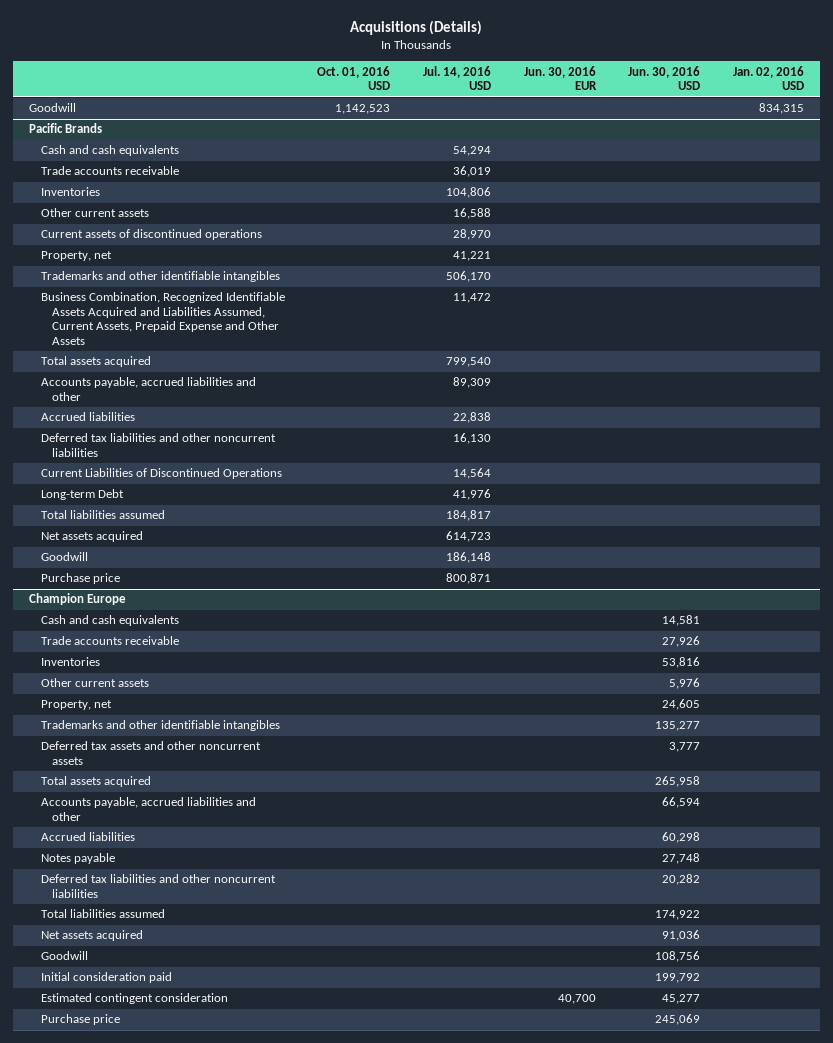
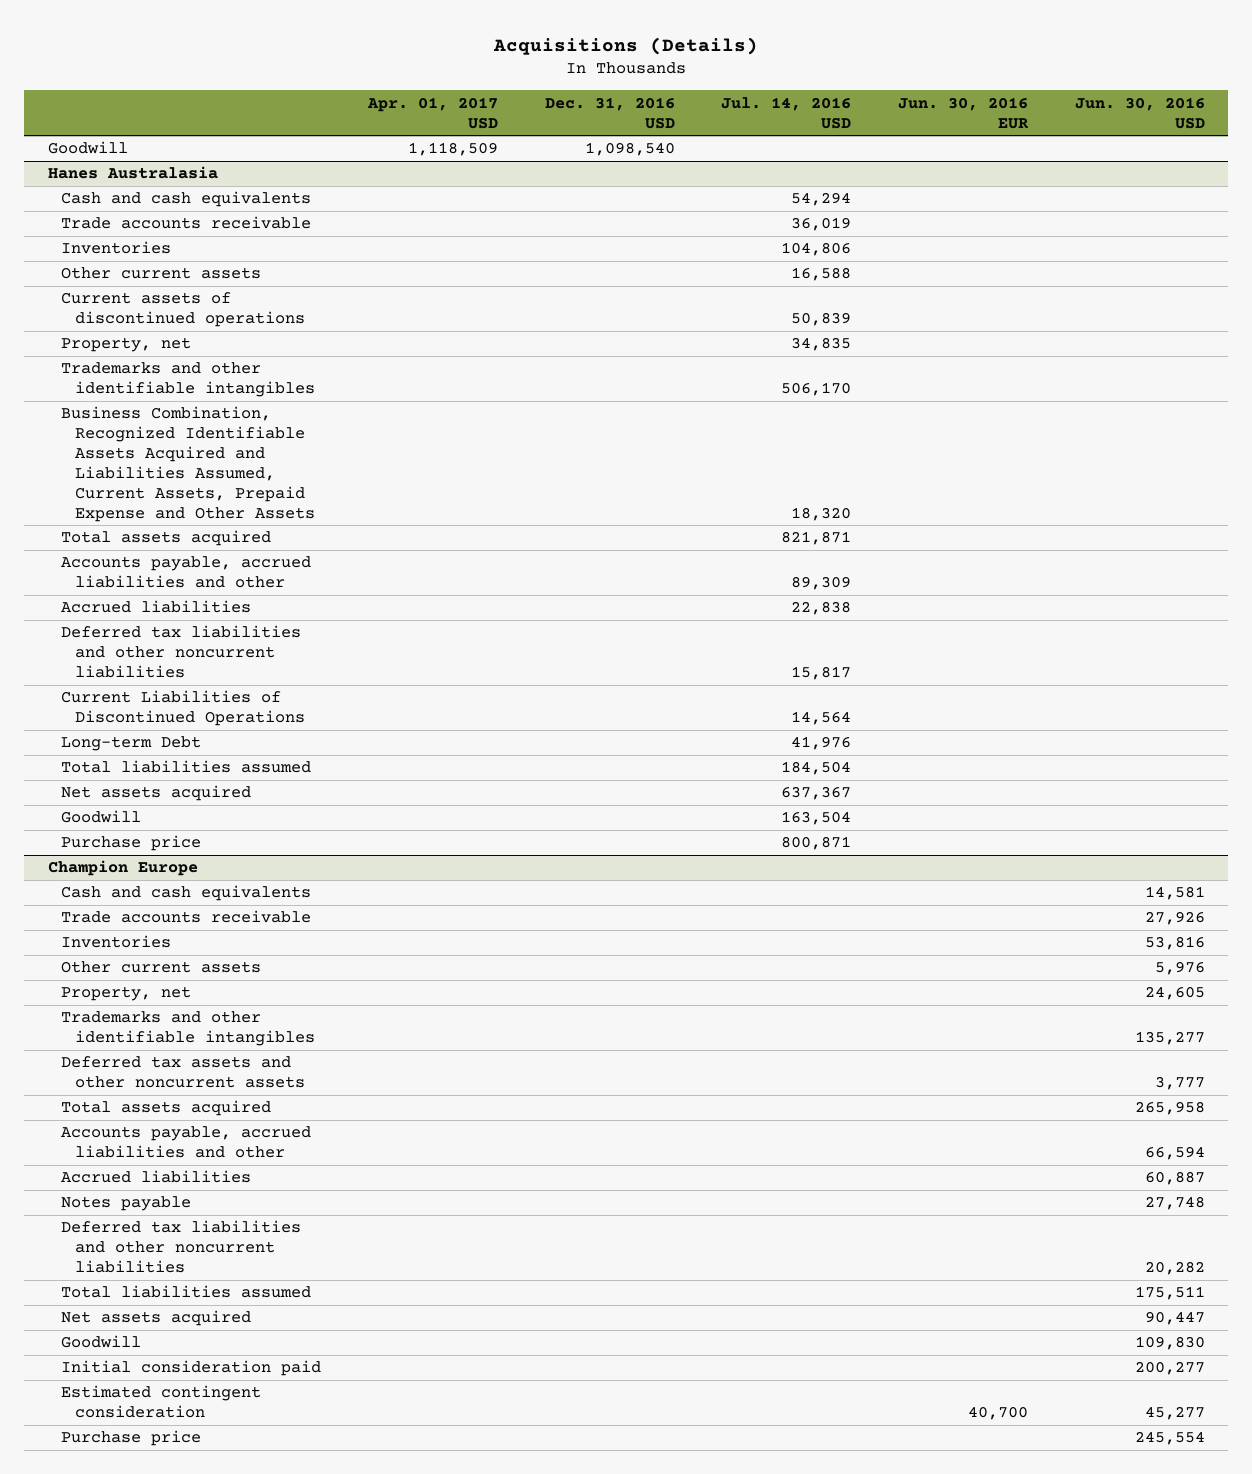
- | Oct. 01, 2016 USD | Jul. 14, 2016 USD | Jun. 30, 2016 EUR | Jun. 30, 2016 USD | Jan. 02, 2016 USD
+ | Apr. 01, 2017 USD | Dec. 31, 2016 USD | Jul. 14, 2016 USD | Jun. 30, 2016 EUR | Jun. 30, 2016 USD
- Pacific Brands
+ Hanes Australasia
- Current assets of discontinued operations | | 28,970 | | |
- Property, net | | 41,221 | | |
+ Current assets of discontinued operations | | | 50,839 | |
+ Property, net | | | 34,835 | |
- Business Combination, Recognized Identifiable Assets Acquired and Liabilities Assumed, Current Assets, Prepaid Expense and Other Assets | | 11,472 | | |
- Total assets acquired | | 799,540 | | |
+ Business Combination, Recognized Identifiable Assets Acquired and Liabilities Assumed, Current Assets, Prepaid Expense and Other Assets | | | 18,320 | |
+ Total assets acquired | | | 821,871 | |
- Deferred tax liabilities and other noncurrent liabilities | | 16,130 | | |
+ Deferred tax liabilities and other noncurrent liabilities | | | 15,817 | |
- Total liabilities assumed | | 184,817 | | |
- Net assets acquired | | 614,723 | | |
- Goodwill | | 186,148 | | |
+ Total liabilities assumed | | | 184,504 | |
+ Net assets acquired | | | 637,367 | |
+ Goodwill | | | 163,504 | |
@ Champion Europe
- Accrued liabilities | | | | 60,298 |
+ Accrued liabilities | | | | | 60,887
- Total liabilities assumed | | | | 174,922 |
- Net assets acquired | | | | 91,036 |
- Goodwill | | | | 108,756 |
- Initial consideration paid | | | | 199,792 |
+ Total liabilities assumed | | | | | 175,511
+ Net assets acquired | | | | | 90,447
+ Goodwill | | | | | 109,830
+ Initial consideration paid | | | | | 200,277
- Purchase price | | | | 245,069 |
+ Purchase price | | | | | 245,554

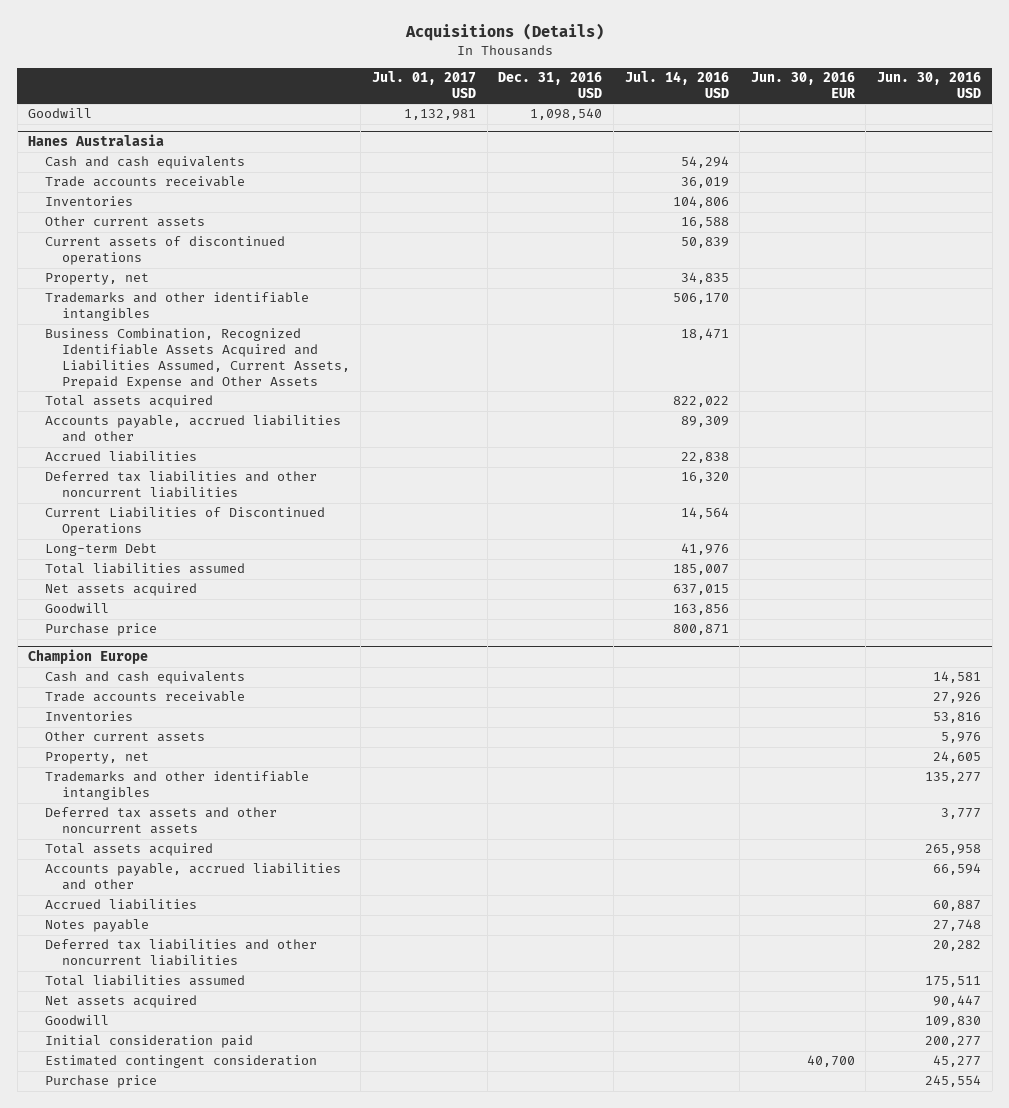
- | Apr. 01, 2017 USD | Dec. 31, 2016 USD | Jul. 14, 2016 USD | Jun. 30, 2016 EUR | Jun. 30, 2016 USD
+ | Jul. 01, 2017 USD | Dec. 31, 2016 USD | Jul. 14, 2016 USD | Jun. 30, 2016 EUR | Jun. 30, 2016 USD
@ Hanes Australasia
- Business Combination, Recognized Identifiable Assets Acquired and Liabilities Assumed, Current Assets, Prepaid Expense and Other Assets | | | 18,320 | |
- Total assets acquired | | | 821,871 | |
+ Business Combination, Recognized Identifiable Assets Acquired and Liabilities Assumed, Current Assets, Prepaid Expense and Other Assets | | | 18,471 | |
+ Total assets acquired | | | 822,022 | |
- Deferred tax liabilities and other noncurrent liabilities | | | 15,817 | |
+ Deferred tax liabilities and other noncurrent liabilities | | | 16,320 | |
- Total liabilities assumed | | | 184,504 | |
- Net assets acquired | | | 637,367 | |
- Goodwill | | | 163,504 | |
+ Total liabilities assumed | | | 185,007 | |
+ Net assets acquired | | | 637,015 | |
+ Goodwill | | | 163,856 | |

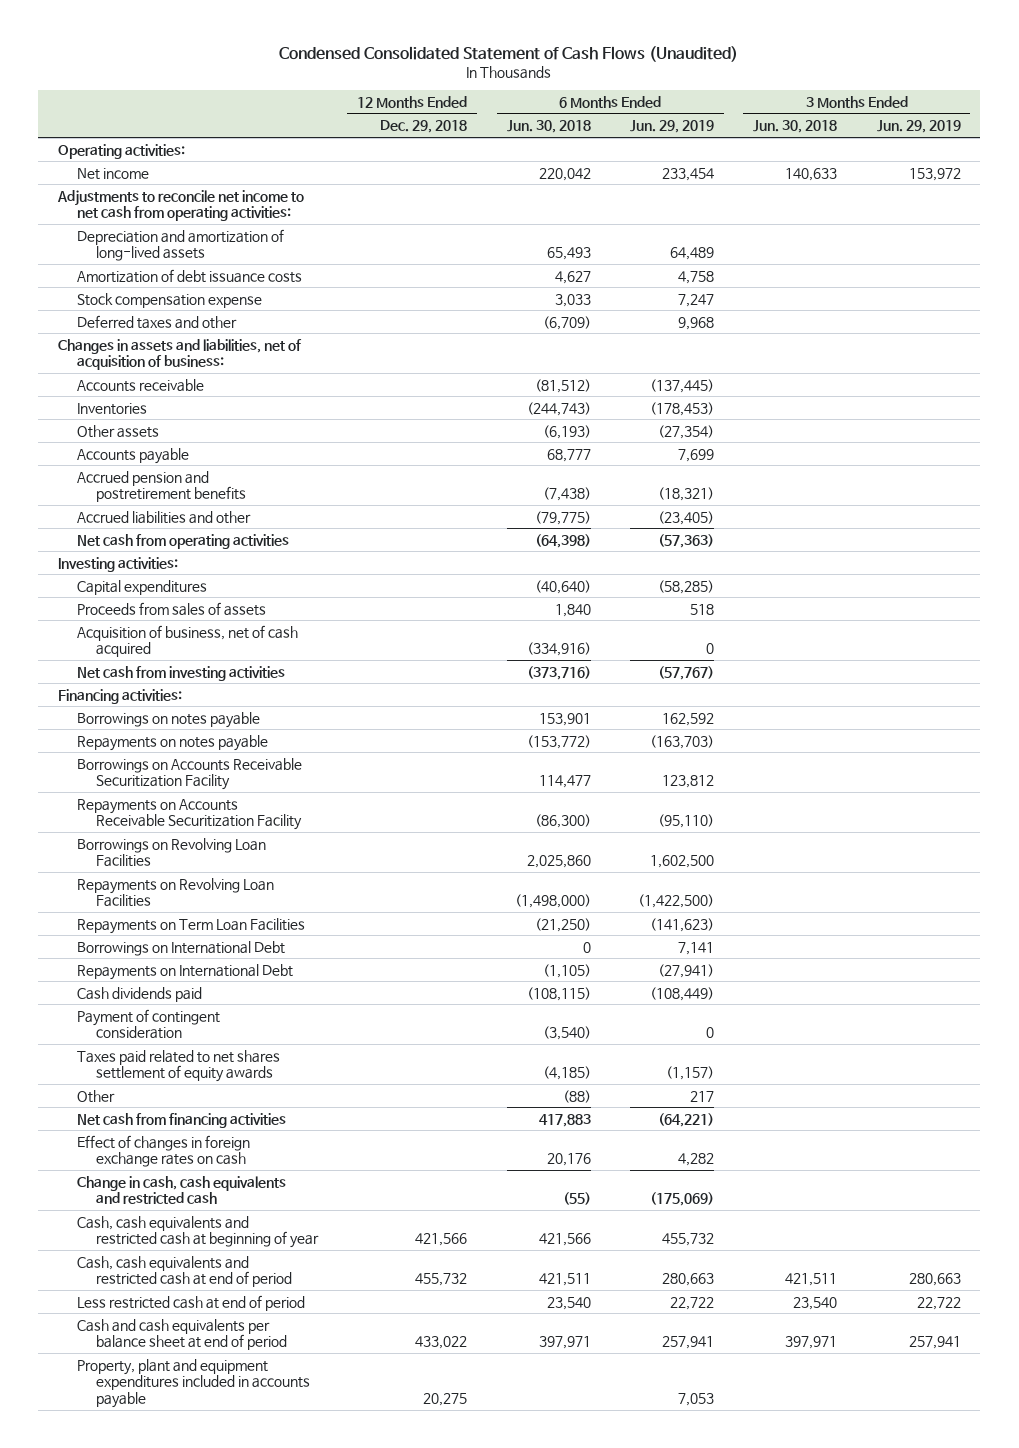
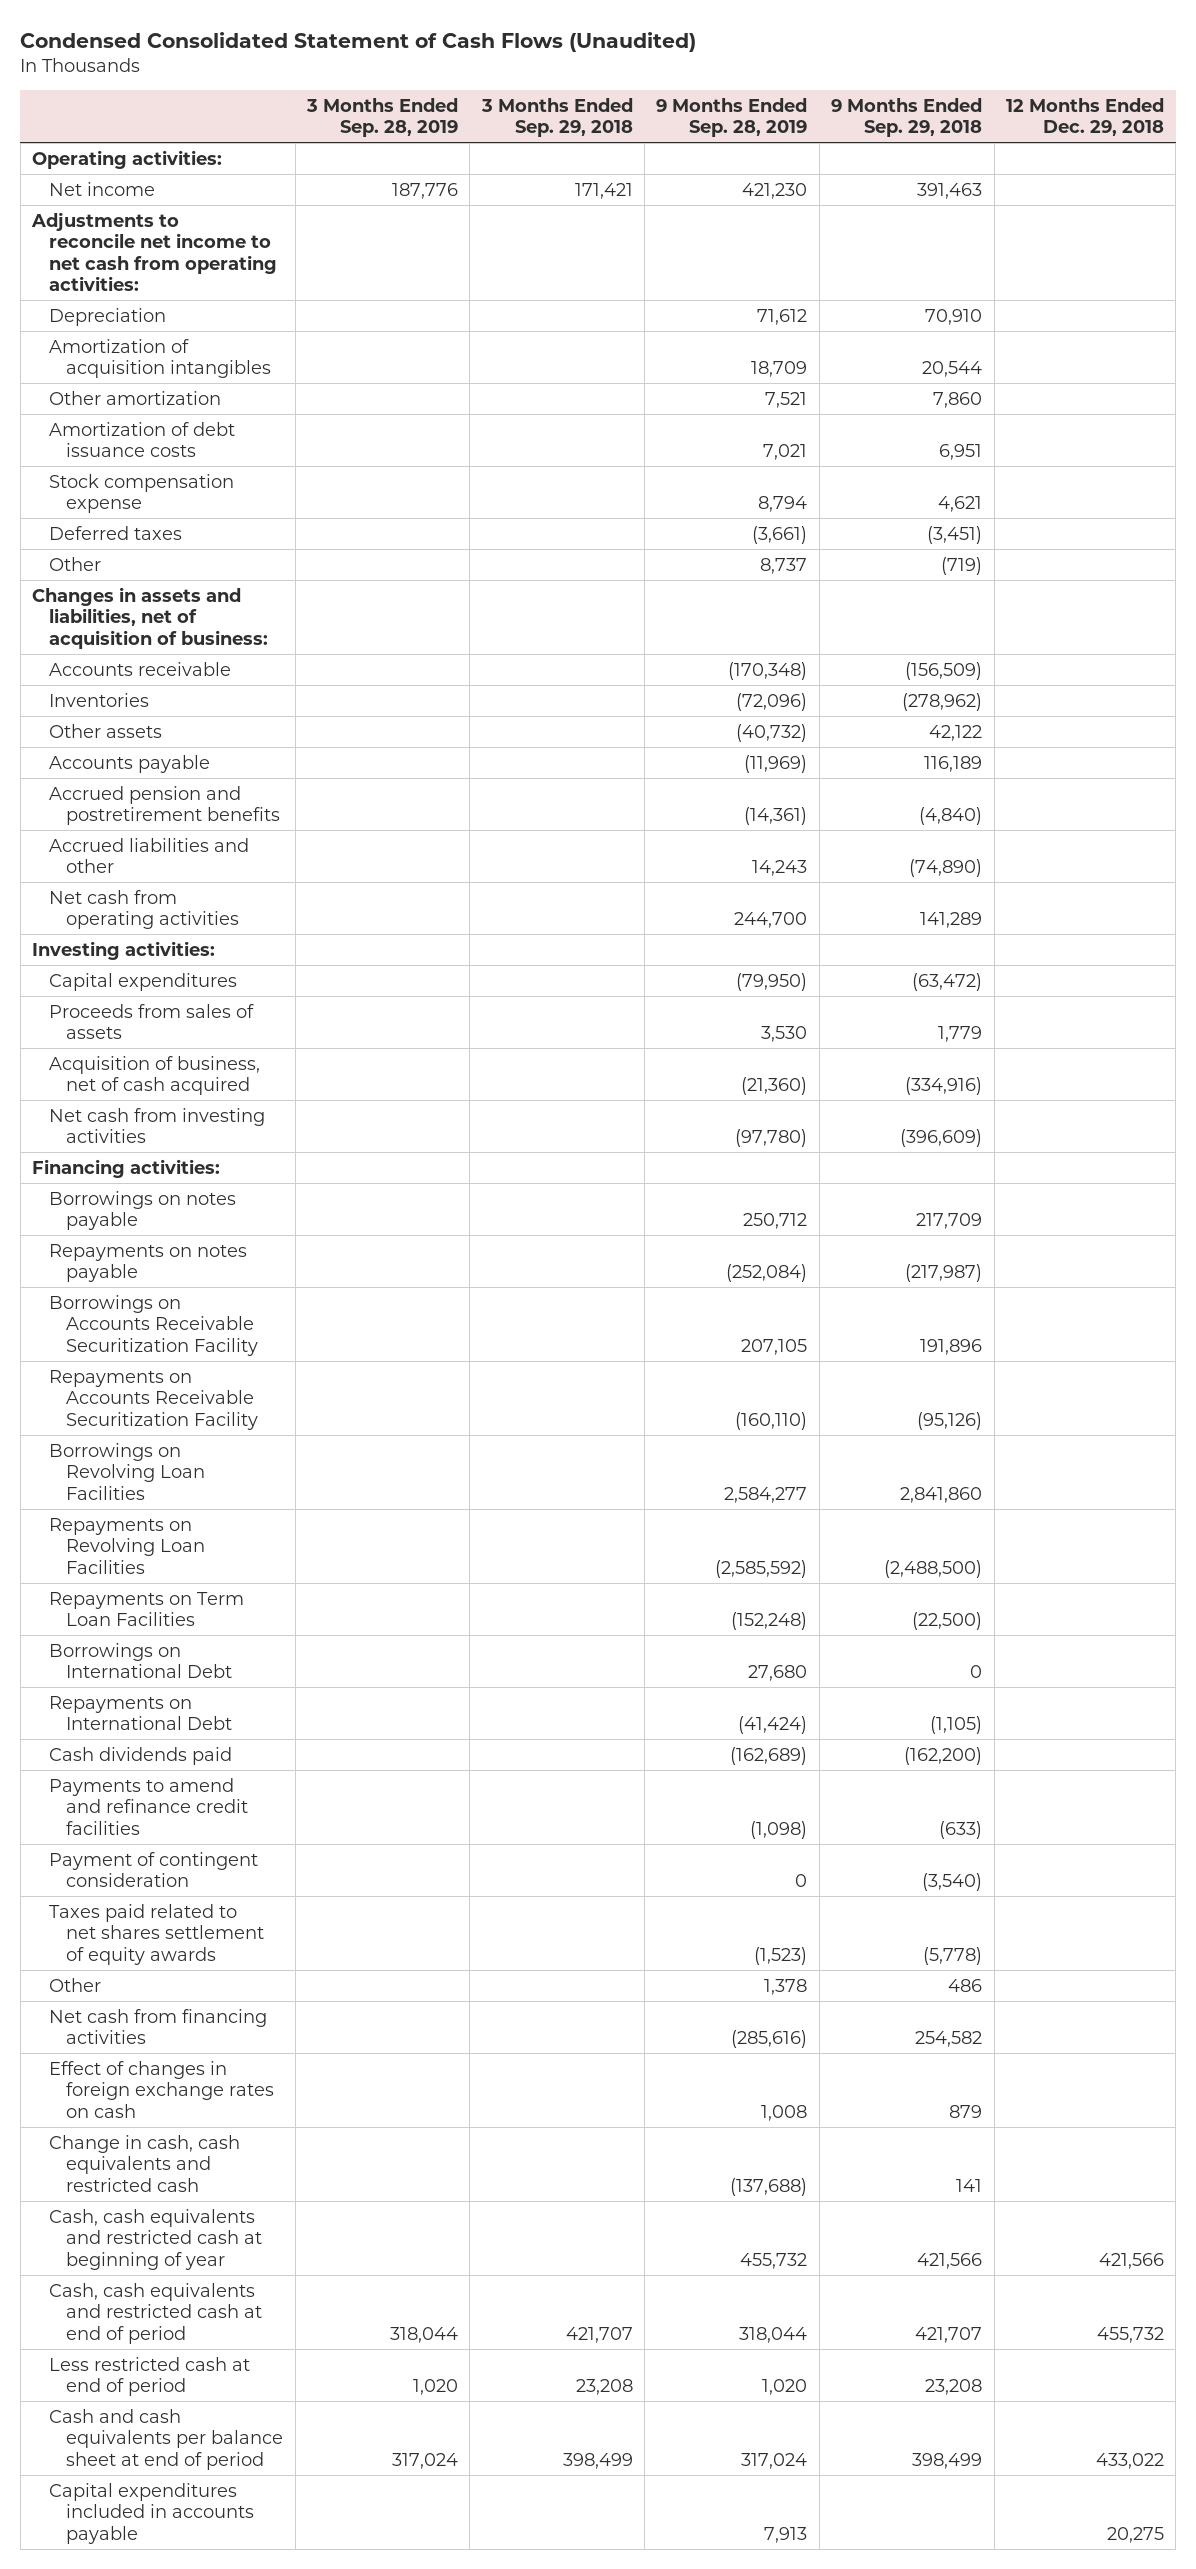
- | 12 Months Ended Dec. 29, 2018 | 6 Months Ended Jun. 30, 2018 | 6 Months Ended Jun. 29, 2019 | 3 Months Ended Jun. 30, 2018 | 3 Months Ended Jun. 29, 2019
+ | 3 Months Ended Sep. 28, 2019 | 3 Months Ended Sep. 29, 2018 | 9 Months Ended Sep. 28, 2019 | 9 Months Ended Sep. 29, 2018 | 12 Months Ended Dec. 29, 2018
- Depreciation and amortization of long-lived assets | | 65,493 | 64,489 | |
+ Depreciation | | | 71,612 | 70,910 |
+ Amortization of acquisition intangibles | | | 18,709 | 20,544 |
+ Other amortization | | | 7,521 | 7,860 |
- Deferred taxes and other | | (6,709) | 9,968 | |
+ Deferred taxes | | | (3,661) | (3,451) |
+ Other | | | 8,737 | (719) |
+ Payments to amend and refinance credit facilities | | | (1,098) | (633) |
- Property, plant and equipment expenditures included in accounts payable | 20,275 | | 7,053 | |
+ Capital expenditures included in accounts payable | | | 7,913 | | 20,275

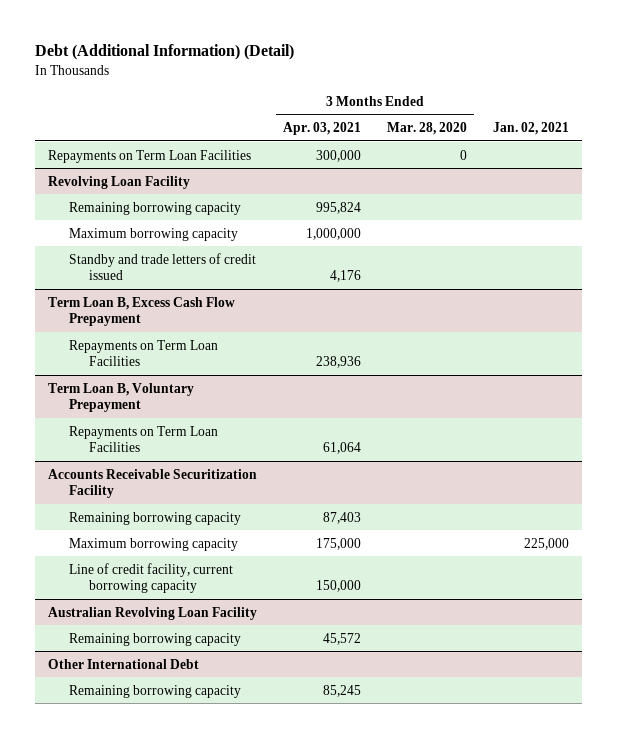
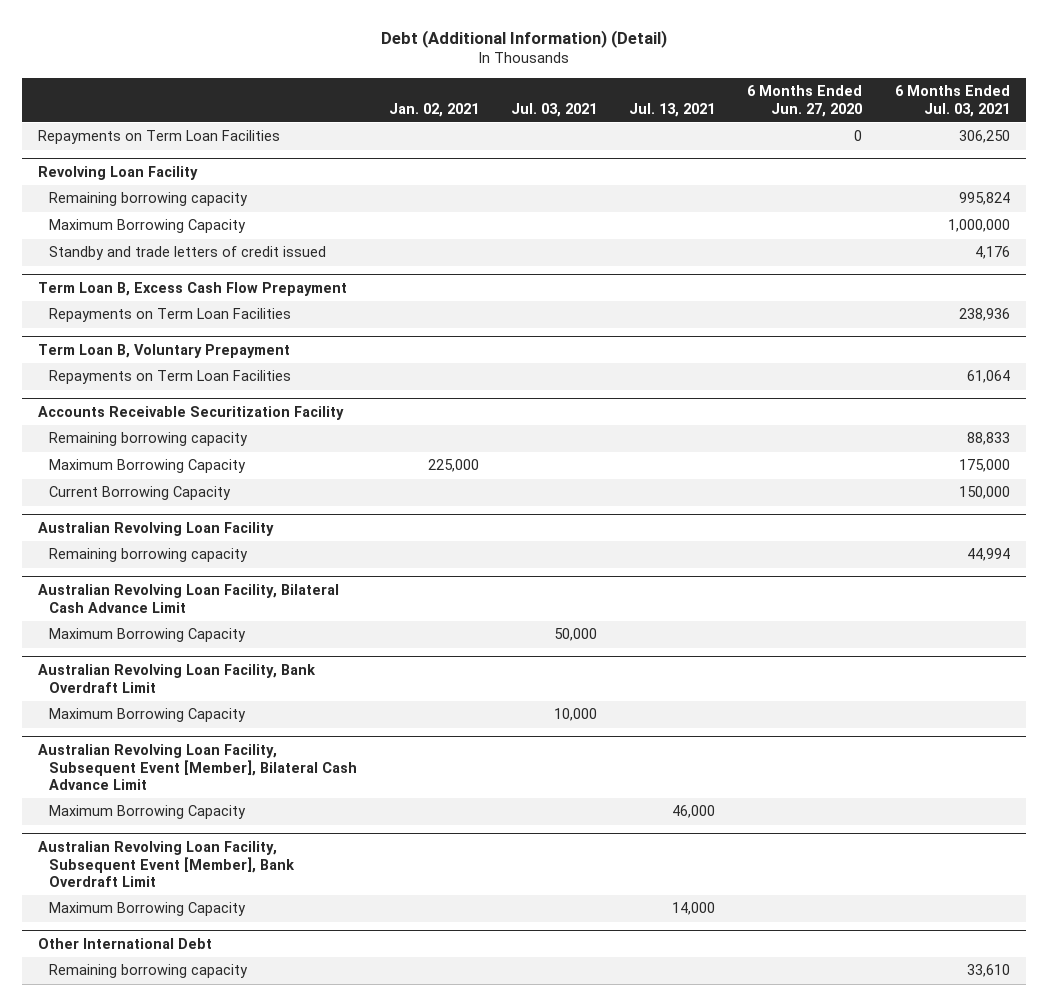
- | 3 Months Ended Apr. 03, 2021 | 3 Months Ended Mar. 28, 2020 | Jan. 02, 2021
+ | Jan. 02, 2021 | Jul. 03, 2021 | Jul. 13, 2021 | 6 Months Ended Jun. 27, 2020 | 6 Months Ended Jul. 03, 2021
@ Revolving Loan Facility
- Maximum borrowing capacity | 1,000,000 | |
+ Maximum Borrowing Capacity | | | | | 1,000,000
@ Accounts Receivable Securitization Facility
- Maximum borrowing capacity | 175,000 | | 225,000
- Line of credit facility, current borrowing capacity | 150,000 | |
+ Maximum Borrowing Capacity | 225,000 | | | | 175,000
+ Current Borrowing Capacity | | | | | 150,000
+ Australian Revolving Loan Facility, Bilateral Cash Advance Limit
+ Maximum Borrowing Capacity | | 50,000 | | |
+ Australian Revolving Loan Facility, Bank Overdraft Limit
+ Maximum Borrowing Capacity | | 10,000 | | |
+ Australian Revolving Loan Facility, Subsequent Event [Member], Bilateral Cash Advance Limit
+ Maximum Borrowing Capacity | | | 46,000 | |
+ Australian Revolving Loan Facility, Subsequent Event [Member], Bank Overdraft Limit
+ Maximum Borrowing Capacity | | | 14,000 | |

